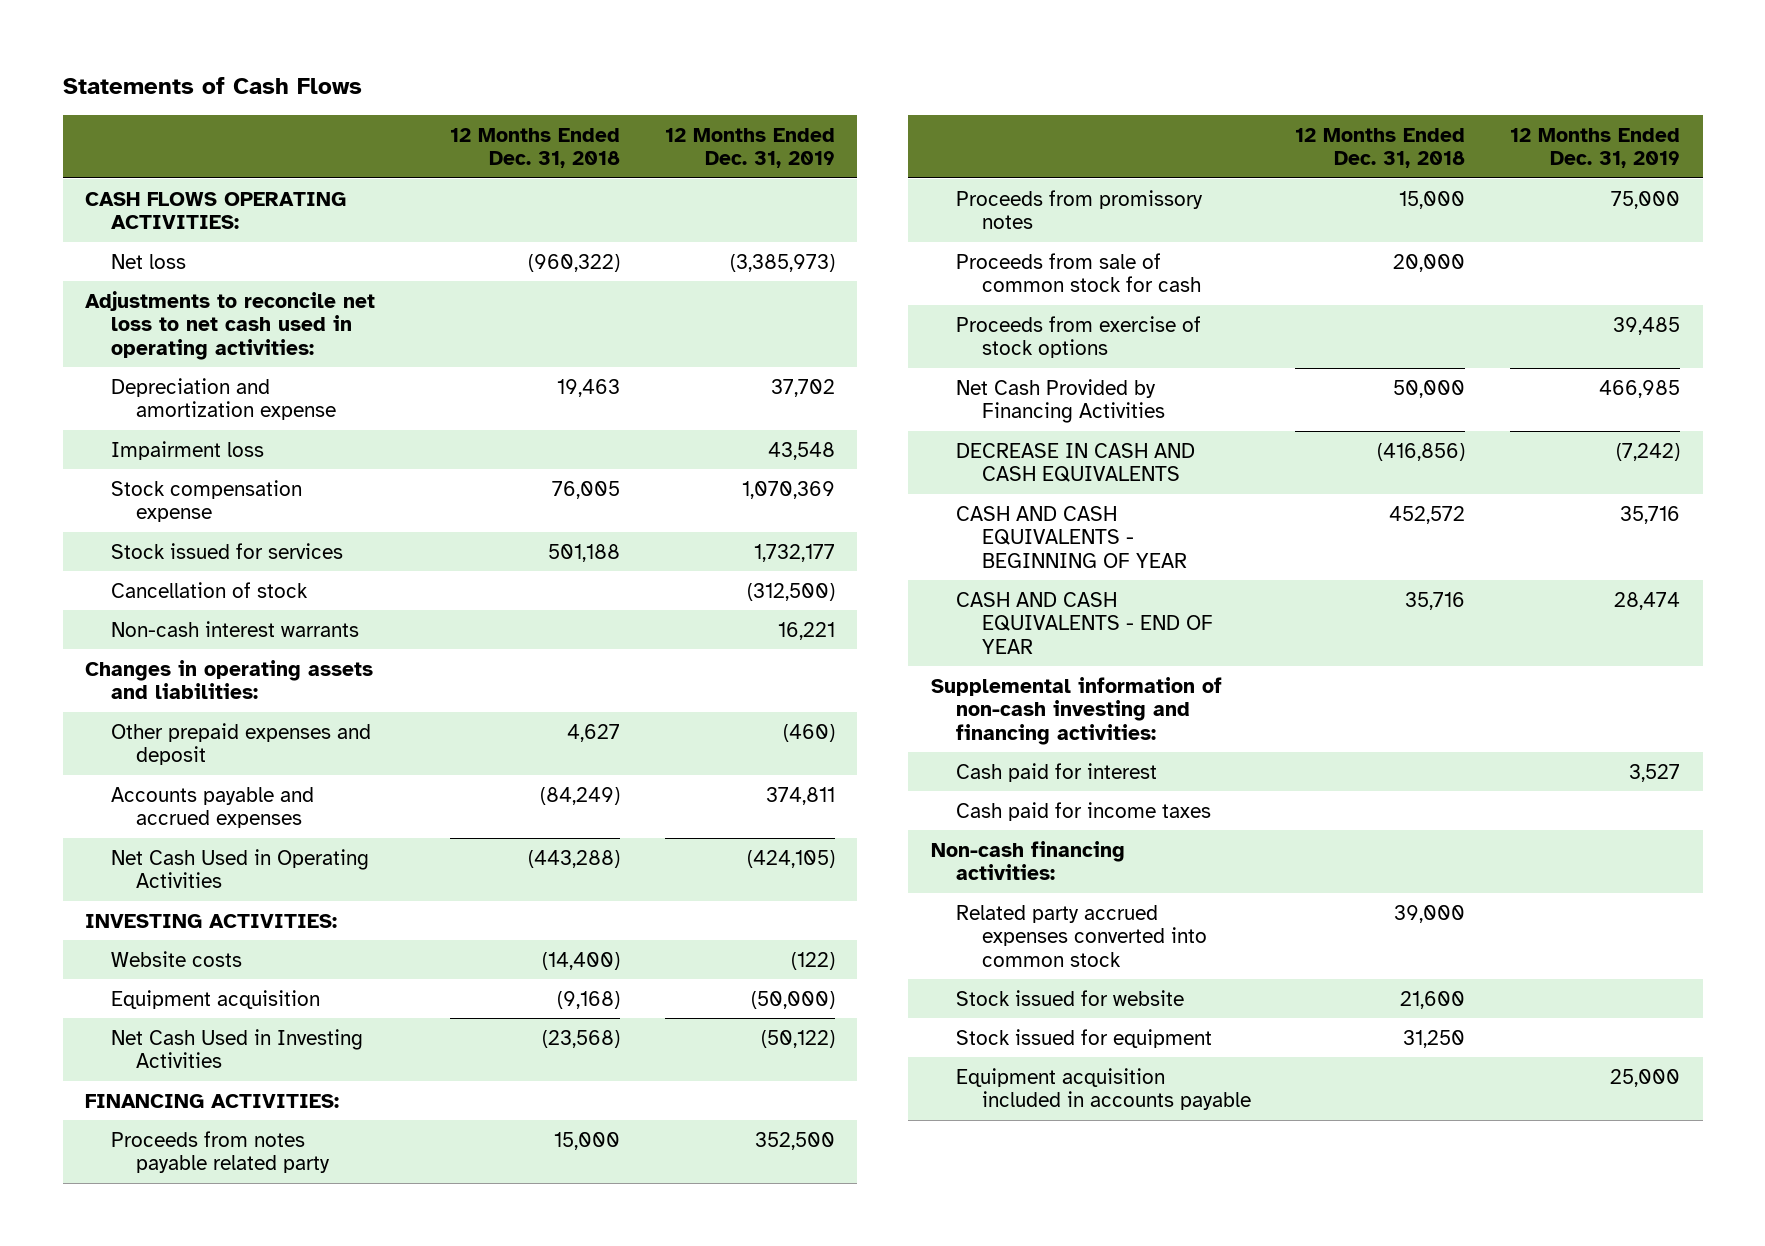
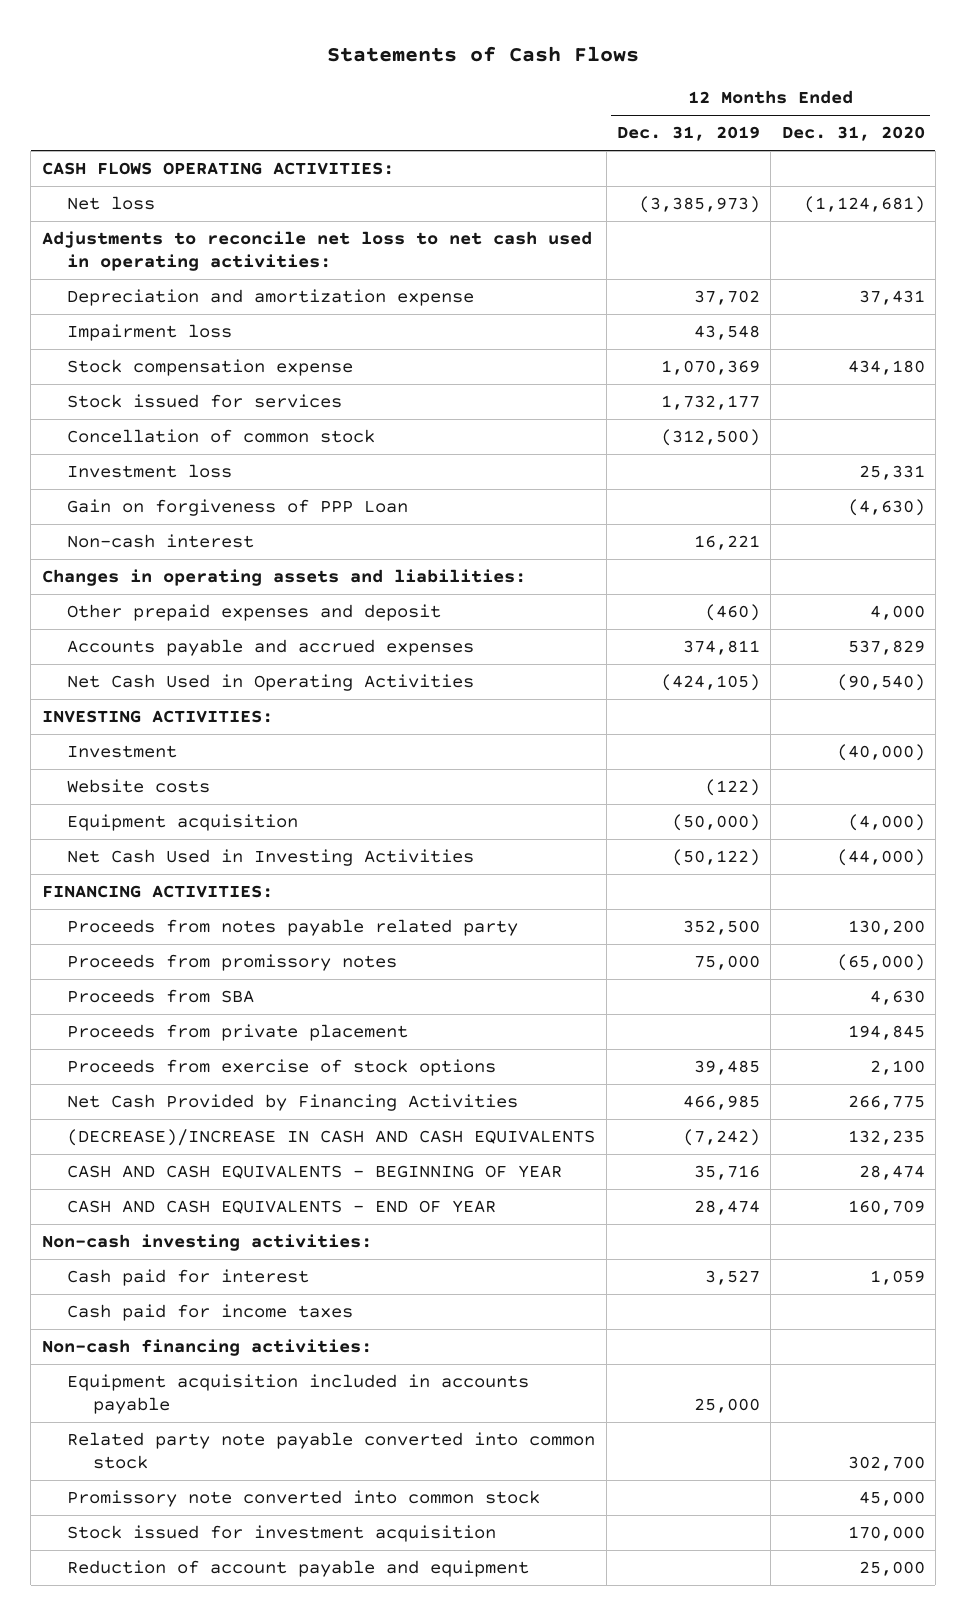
- | 12 Months Ended Dec. 31, 2018 | 12 Months Ended Dec. 31, 2019
+ | 12 Months Ended Dec. 31, 2019 | 12 Months Ended Dec. 31, 2020
- Cancellation of stock | | (312,500)
- Non-cash interest warrants | | 16,221
+ Concellation of common stock | (312,500) |
+ Investment loss | | 25,331
+ Gain on forgiveness of PPP Loan | | (4,630)
+ Non-cash interest | 16,221 |
+ Investment | | (40,000)
- Proceeds from sale of common stock for cash | 20,000 |
+ Proceeds from SBA | | 4,630
+ Proceeds from private placement | | 194,845
- DECREASE IN CASH AND CASH EQUIVALENTS | (416,856) | (7,242)
+ (DECREASE)/INCREASE IN CASH AND CASH EQUIVALENTS | (7,242) | 132,235
- Supplemental information of non-cash investing and financing activities:
+ Non-cash investing activities:
- Related party accrued expenses converted into common stock | 39,000 |
- Stock issued for website | 21,600 |
- Stock issued for equipment | 31,250 |
+ Related party note payable converted into common stock | | 302,700
+ Promissory note converted into common stock | | 45,000
+ Stock issued for investment acquisition | | 170,000
+ Reduction of account payable and equipment | | 25,000

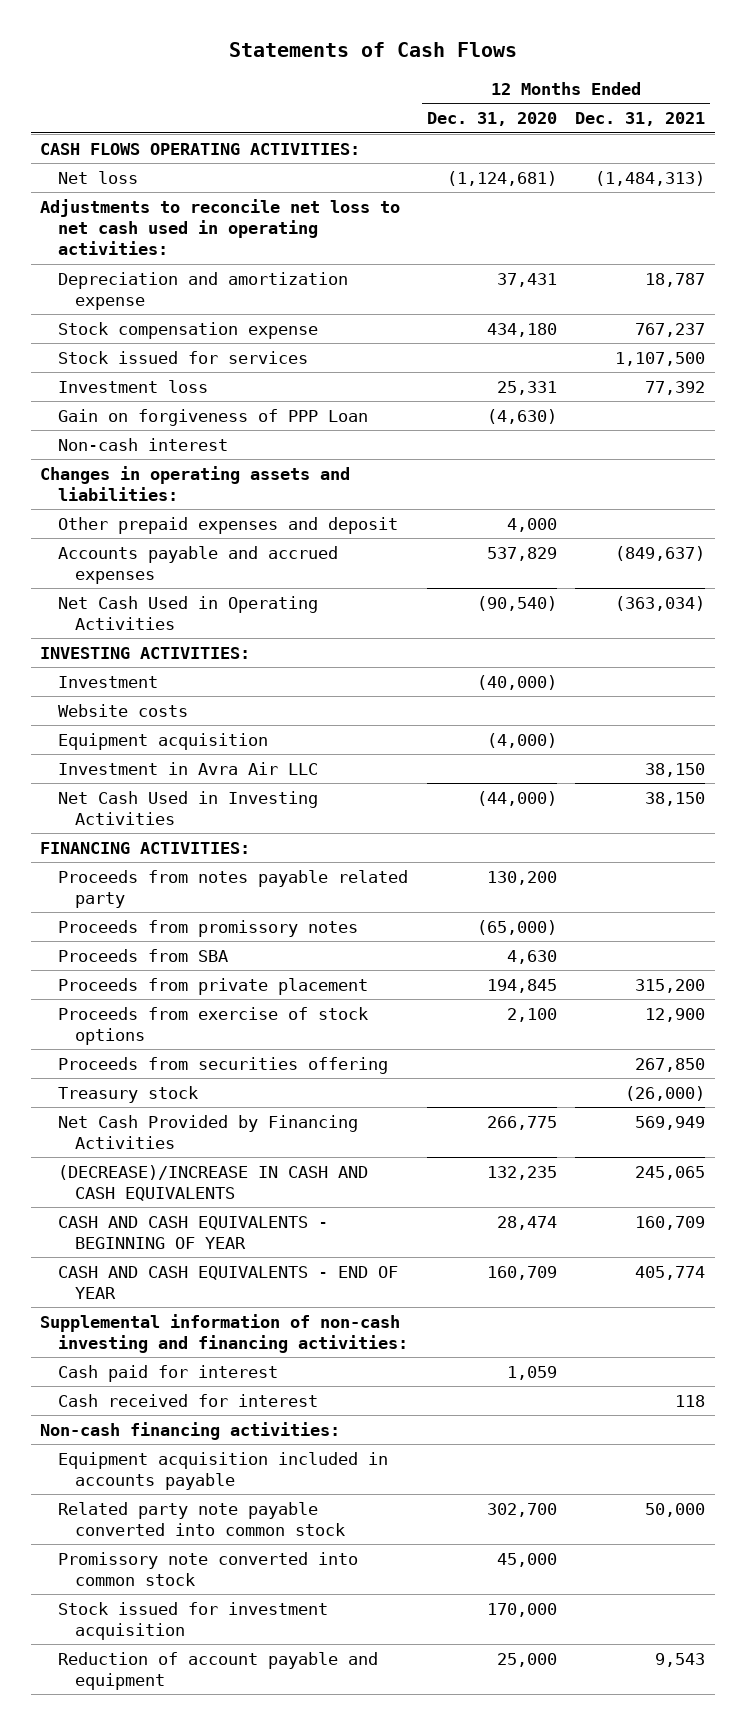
- | 12 Months Ended Dec. 31, 2019 | 12 Months Ended Dec. 31, 2020
+ | 12 Months Ended Dec. 31, 2020 | 12 Months Ended Dec. 31, 2021
- Impairment loss | 43,548 |
- Concellation of common stock | (312,500) |
+ Investment in Avra Air LLC | | 38,150
+ Proceeds from securities offering | | 267,850
+ Treasury stock | | (26,000)
- Non-cash investing activities:
+ Supplemental information of non-cash investing and financing activities:
- Cash paid for income taxes
+ Cash received for interest | | 118

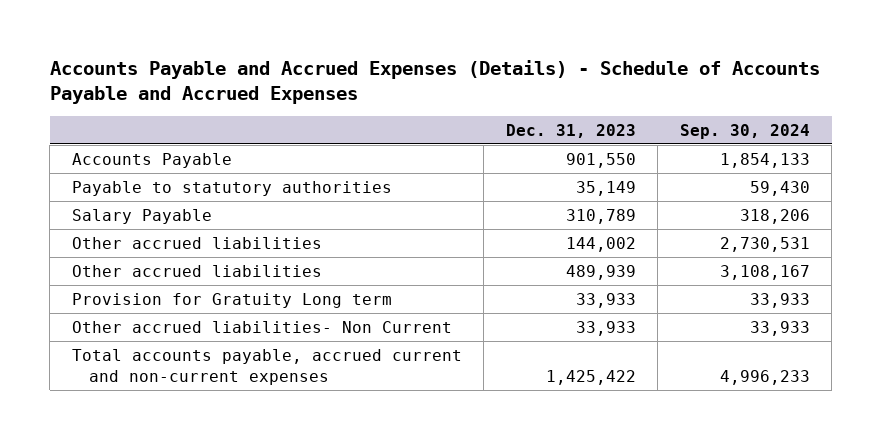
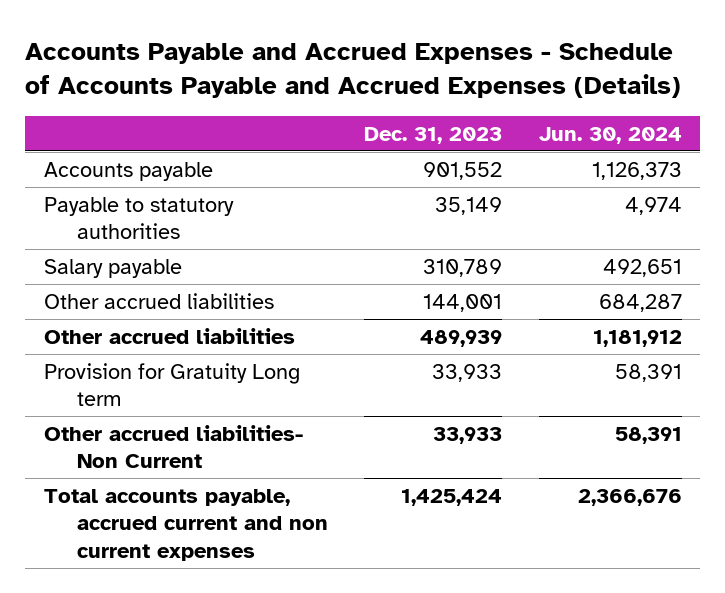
- Accounts Payable and Accrued Expenses (Details) - Schedule of Accounts Payable and Accrued Expenses
+ Accounts Payable and Accrued Expenses - Schedule of Accounts Payable and Accrued Expenses (Details)
- | Dec. 31, 2023 | Sep. 30, 2024
+ | Dec. 31, 2023 | Jun. 30, 2024
- Accounts Payable | 901,550 | 1,854,133
+ Accounts payable | 901,552 | 1,126,373
- Salary Payable | 310,789 | 318,206
- Other accrued liabilities | 144,002 | 2,730,531
+ Salary payable | 310,789 | 492,651
+ Other accrued liabilities | 144,001 | 684,287
- Total accounts payable, accrued current and non-current expenses | 1,425,422 | 4,996,233
+ Total accounts payable, accrued current and non current expenses | 1,425,424 | 2,366,676

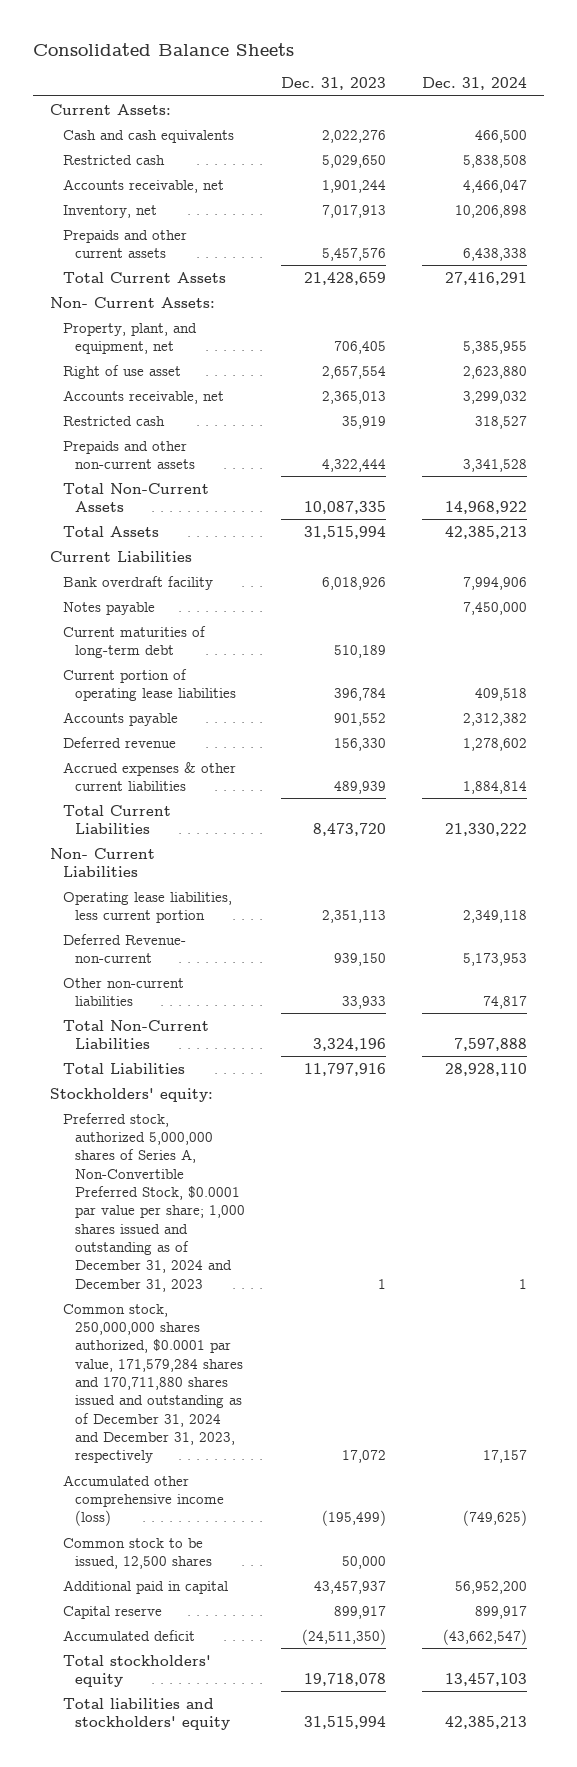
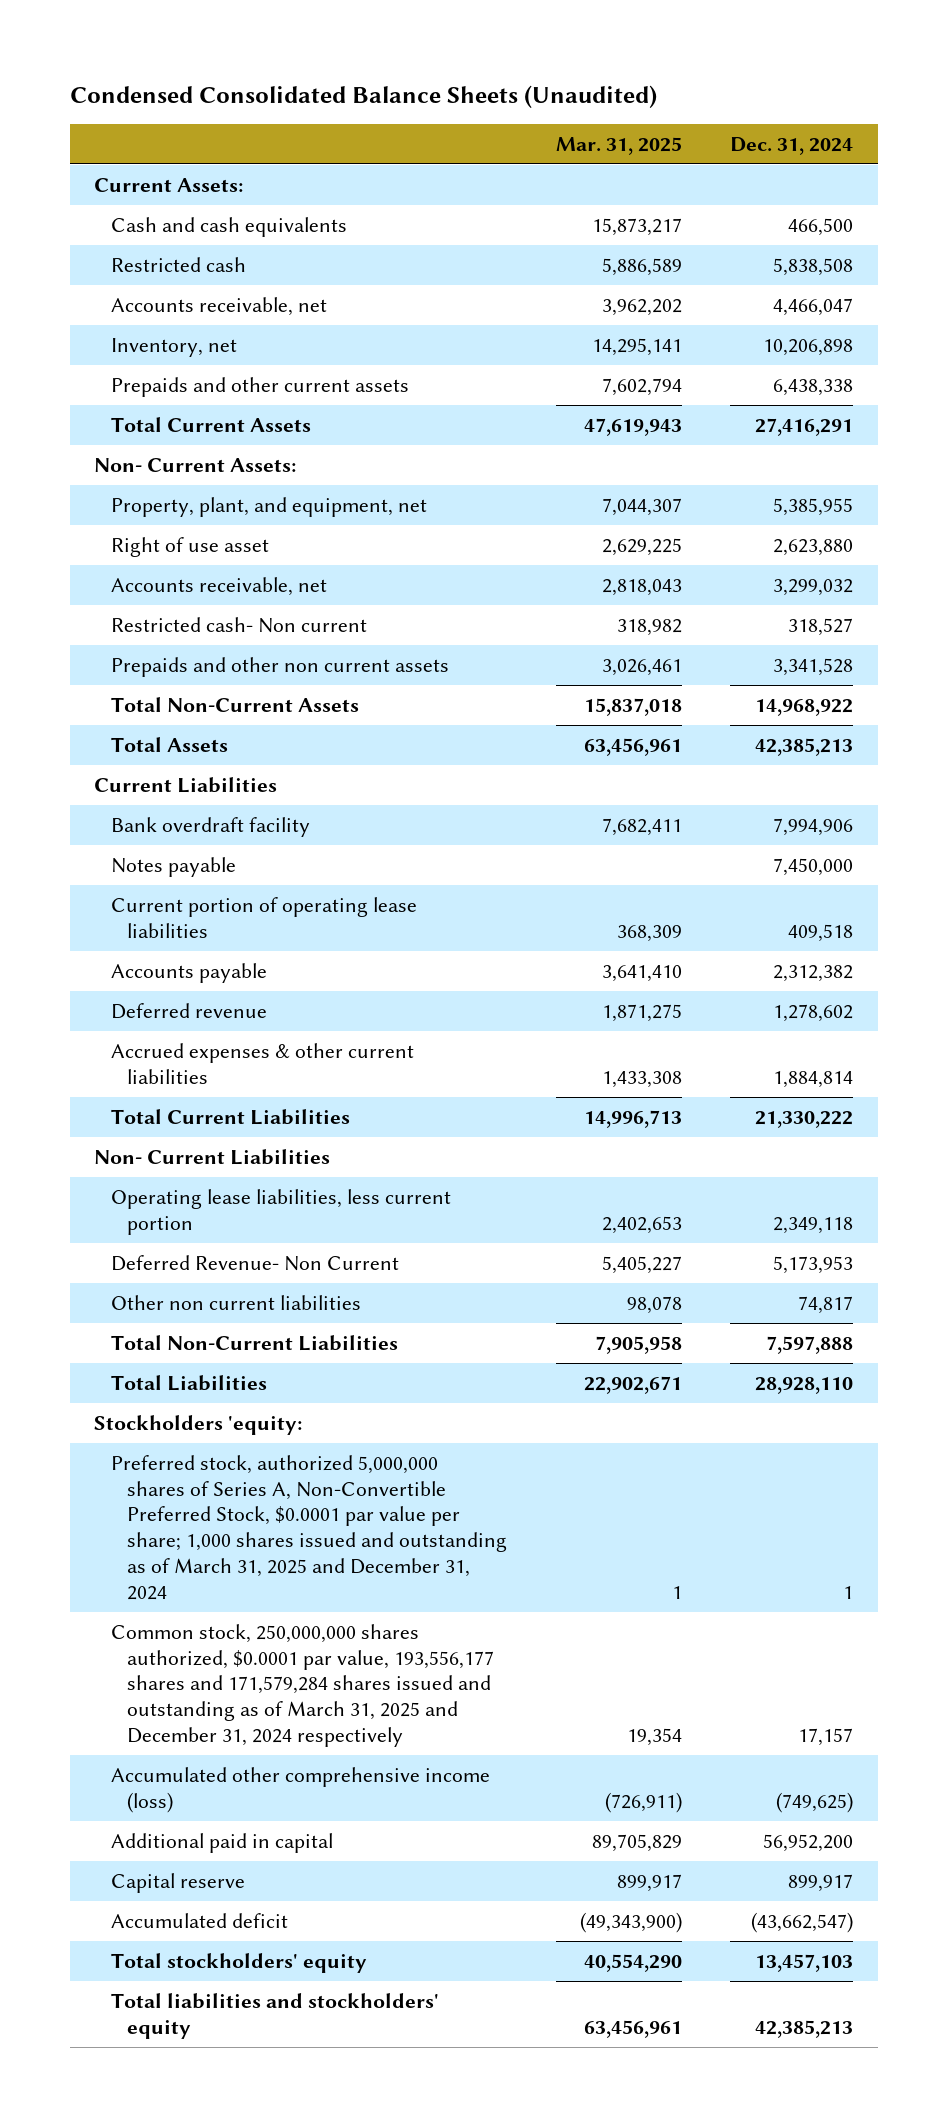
- Consolidated Balance Sheets
+ Condensed Consolidated Balance Sheets (Unaudited)
- | Dec. 31, 2023 | Dec. 31, 2024
+ | Mar. 31, 2025 | Dec. 31, 2024
- Restricted cash | 35,919 | 318,527
- Prepaids and other non-current assets | 4,322,444 | 3,341,528
+ Restricted cash- Non current | 318,982 | 318,527
+ Prepaids and other non current assets | 3,026,461 | 3,341,528
- Current maturities of long-term debt | 510,189 |
- Deferred Revenue- non-current | 939,150 | 5,173,953
- Other non-current liabilities | 33,933 | 74,817
+ Deferred Revenue- Non Current | 5,405,227 | 5,173,953
+ Other non current liabilities | 98,078 | 74,817
- Stockholders' equity:
- Preferred stock, authorized 5,000,000 shares of Series A, Non-Convertible Preferred Stock, $0.0001 par value per share; 1,000 shares issued and outstanding as of December 31, 2024 and December 31, 2023 | 1 | 1
- Common stock, 250,000,000 shares authorized, $0.0001 par value, 171,579,284 shares and 170,711,880 shares issued and outstanding as of December 31, 2024 and December 31, 2023, respectively | 17,072 | 17,157
+ Stockholders 'equity:
+ Preferred stock, authorized 5,000,000 shares of Series A, Non-Convertible Preferred Stock, $0.0001 par value per share; 1,000 shares issued and outstanding as of March 31, 2025 and December 31, 2024 | 1 | 1
+ Common stock, 250,000,000 shares authorized, $0.0001 par value, 193,556,177 shares and 171,579,284 shares issued and outstanding as of March 31, 2025 and December 31, 2024 respectively | 19,354 | 17,157
- Common stock to be issued, 12,500 shares | 50,000 |

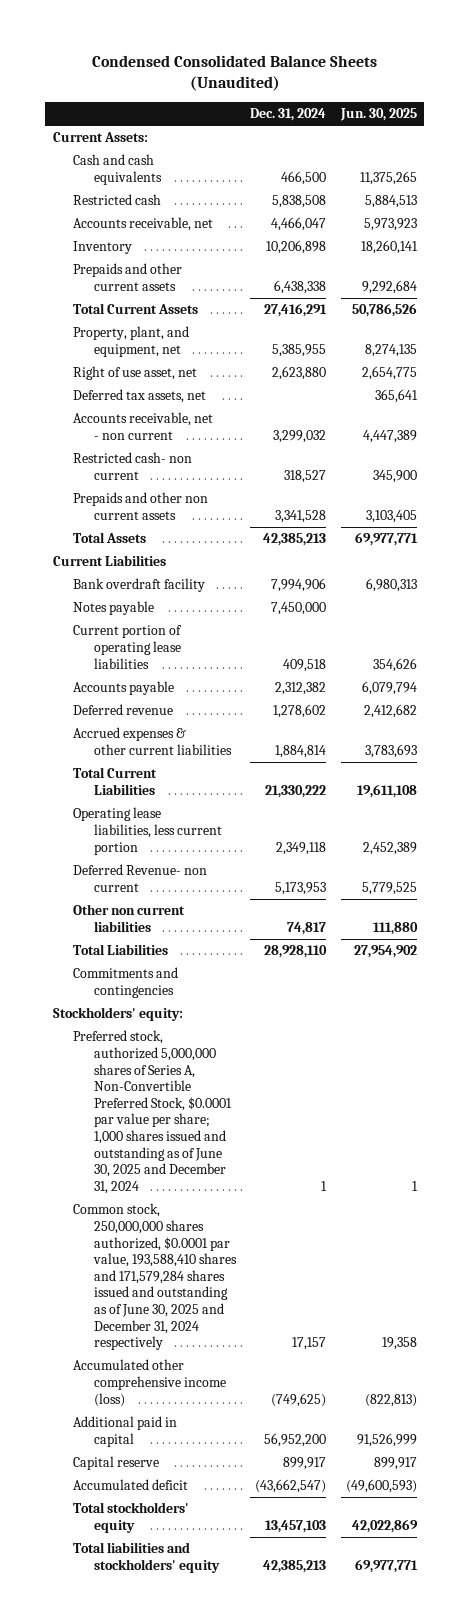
- | Mar. 31, 2025 | Dec. 31, 2024
+ | Dec. 31, 2024 | Jun. 30, 2025
- Inventory, net | 14,295,141 | 10,206,898
+ Inventory | 10,206,898 | 18,260,141
- Non- Current Assets:
- Right of use asset | 2,629,225 | 2,623,880
- Accounts receivable, net | 2,818,043 | 3,299,032
- Restricted cash- Non current | 318,982 | 318,527
+ Right of use asset, net | 2,623,880 | 2,654,775
+ Deferred tax assets, net | | 365,641
+ Accounts receivable, net - non current | 3,299,032 | 4,447,389
+ Restricted cash- non current | 318,527 | 345,900
- Total Non-Current Assets | 15,837,018 | 14,968,922
- Non- Current Liabilities
- Deferred Revenue- Non Current | 5,405,227 | 5,173,953
+ Deferred Revenue- non current | 5,173,953 | 5,779,525
- Total Non-Current Liabilities | 7,905,958 | 7,597,888
- Stockholders 'equity:
- Preferred stock, authorized 5,000,000 shares of Series A, Non-Convertible Preferred Stock, $0.0001 par value per share; 1,000 shares issued and outstanding as of March 31, 2025 and December 31, 2024 | 1 | 1
- Common stock, 250,000,000 shares authorized, $0.0001 par value, 193,556,177 shares and 171,579,284 shares issued and outstanding as of March 31, 2025 and December 31, 2024 respectively | 19,354 | 17,157
+ Commitments and contingencies
+ Stockholders' equity:
+ Preferred stock, authorized 5,000,000 shares of Series A, Non-Convertible Preferred Stock, $0.0001 par value per share; 1,000 shares issued and outstanding as of June 30, 2025 and December 31, 2024 | 1 | 1
+ Common stock, 250,000,000 shares authorized, $0.0001 par value, 193,588,410 shares and 171,579,284 shares issued and outstanding as of June 30, 2025 and December 31, 2024 respectively | 17,157 | 19,358

